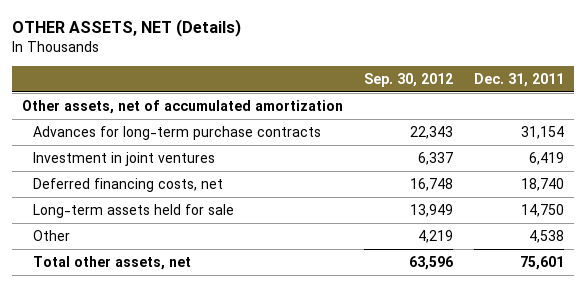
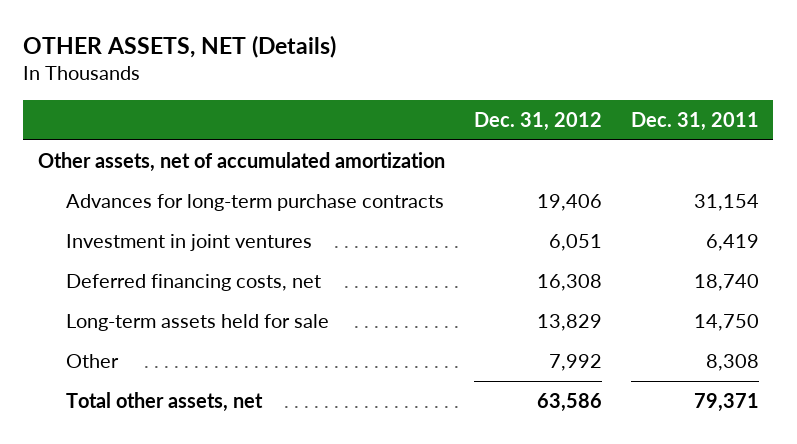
- | Sep. 30, 2012 | Dec. 31, 2011
+ | Dec. 31, 2012 | Dec. 31, 2011
- Other | 4,219 | 4,538
- Total other assets, net | 63,596 | 75,601
+ Other | 7,992 | 8,308
+ Total other assets, net | 63,586 | 79,371

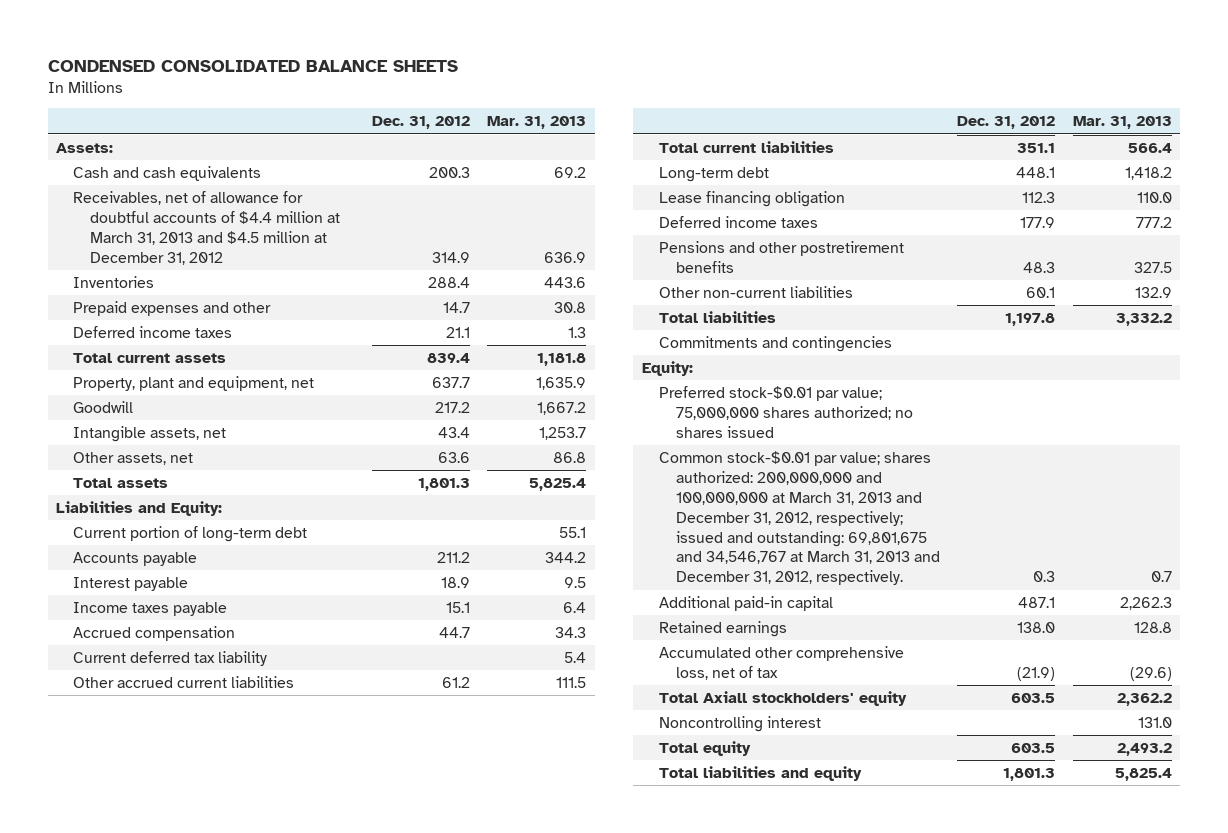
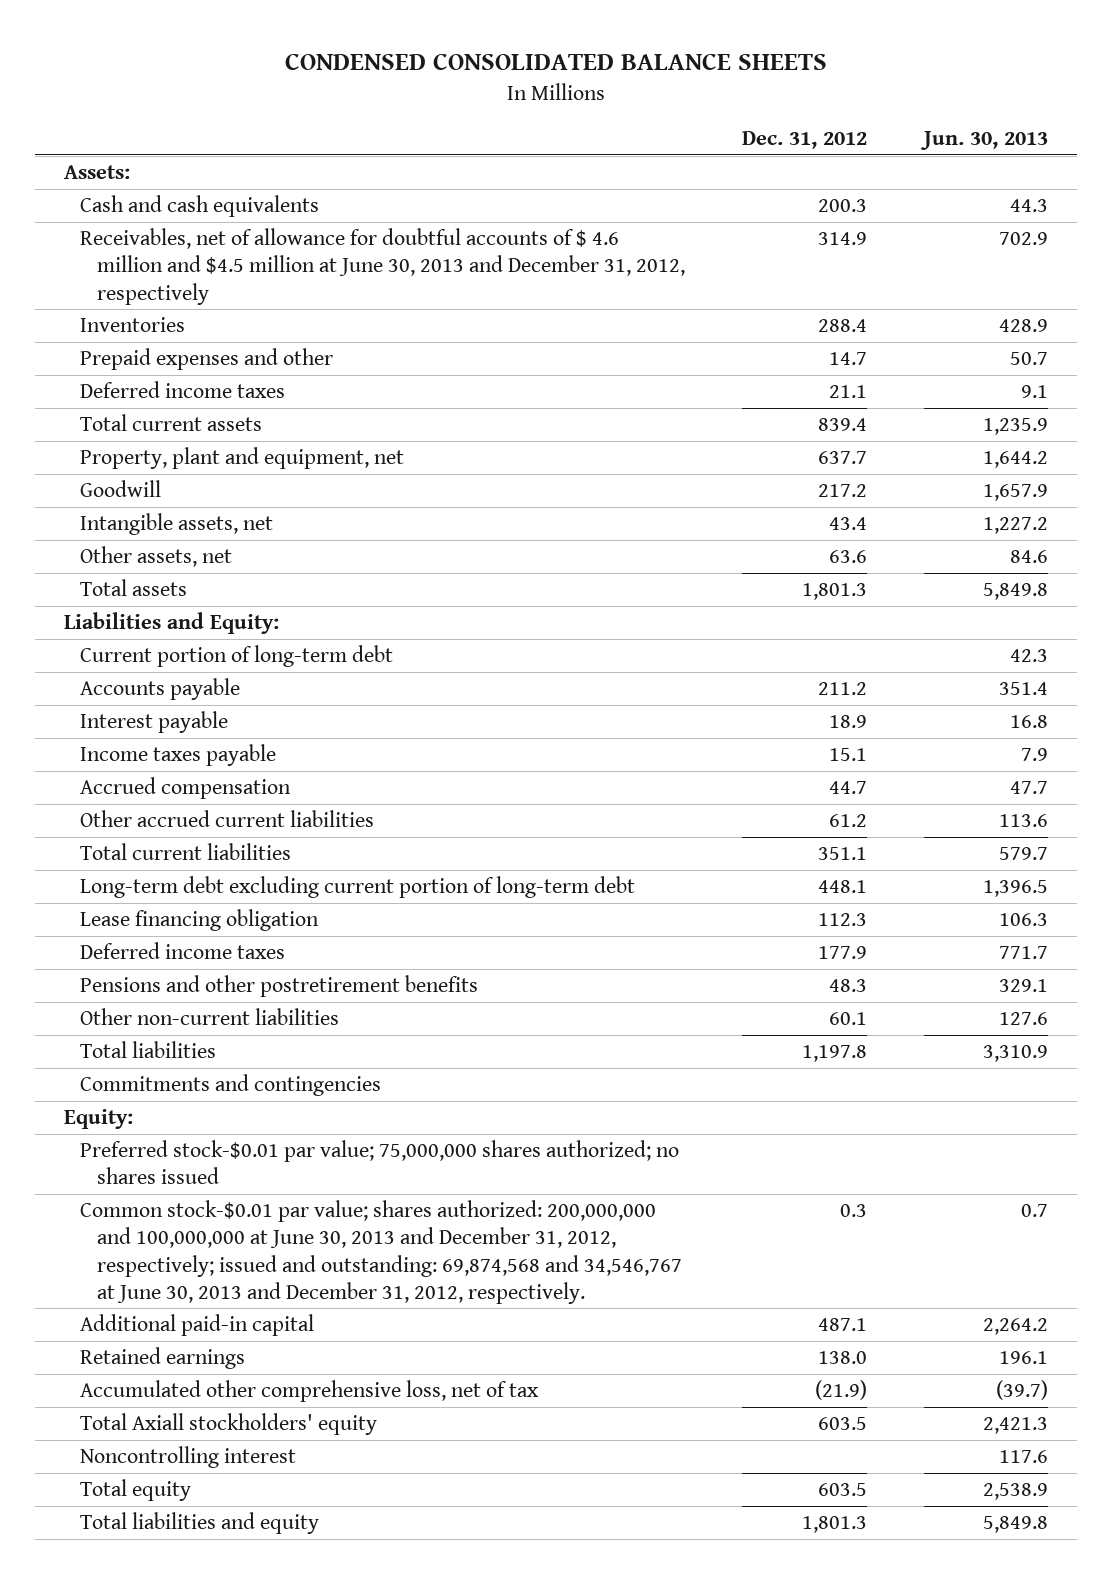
- | Dec. 31, 2012 | Mar. 31, 2013
+ | Dec. 31, 2012 | Jun. 30, 2013
- Receivables, net of allowance for doubtful accounts of $4.4 million at March 31, 2013 and $4.5 million at December 31, 2012 | 314.9 | 636.9
+ Receivables, net of allowance for doubtful accounts of $ 4.6 million and $4.5 million at June 30, 2013 and December 31, 2012, respectively | 314.9 | 702.9
- Current deferred tax liability | | 5.4
- Long-term debt | 448.1 | 1,418.2
+ Long-term debt excluding current portion of long-term debt | 448.1 | 1,396.5
- Common stock-$0.01 par value; shares authorized: 200,000,000 and 100,000,000 at March 31, 2013 and December 31, 2012, respectively; issued and outstanding: 69,801,675 and 34,546,767 at March 31, 2013 and December 31, 2012, respectively. | 0.3 | 0.7
+ Common stock-$0.01 par value; shares authorized: 200,000,000 and 100,000,000 at June 30, 2013 and December 31, 2012, respectively; issued and outstanding: 69,874,568 and 34,546,767 at June 30, 2013 and December 31, 2012, respectively. | 0.3 | 0.7

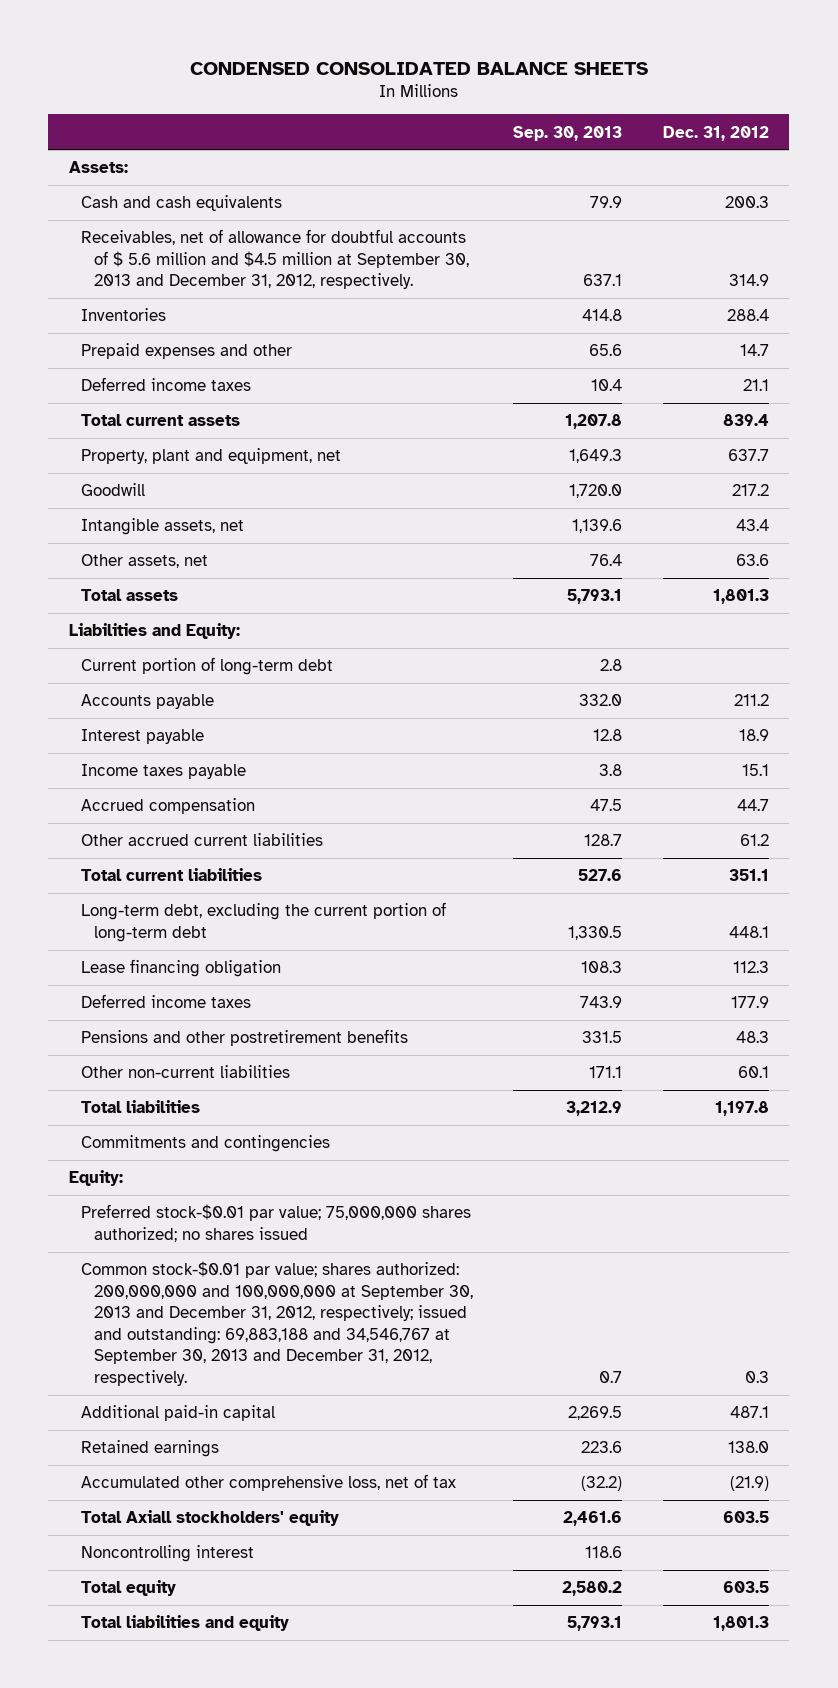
- | Dec. 31, 2012 | Jun. 30, 2013
+ | Sep. 30, 2013 | Dec. 31, 2012
- Receivables, net of allowance for doubtful accounts of $ 4.6 million and $4.5 million at June 30, 2013 and December 31, 2012, respectively | 314.9 | 702.9
+ Receivables, net of allowance for doubtful accounts of $ 5.6 million and $4.5 million at September 30, 2013 and December 31, 2012, respectively. | 637.1 | 314.9
- Long-term debt excluding current portion of long-term debt | 448.1 | 1,396.5
+ Long-term debt, excluding the current portion of long-term debt | 1,330.5 | 448.1
- Common stock-$0.01 par value; shares authorized: 200,000,000 and 100,000,000 at June 30, 2013 and December 31, 2012, respectively; issued and outstanding: 69,874,568 and 34,546,767 at June 30, 2013 and December 31, 2012, respectively. | 0.3 | 0.7
+ Common stock-$0.01 par value; shares authorized: 200,000,000 and 100,000,000 at September 30, 2013 and December 31, 2012, respectively; issued and outstanding: 69,883,188 and 34,546,767 at September 30, 2013 and December 31, 2012, respectively. | 0.7 | 0.3

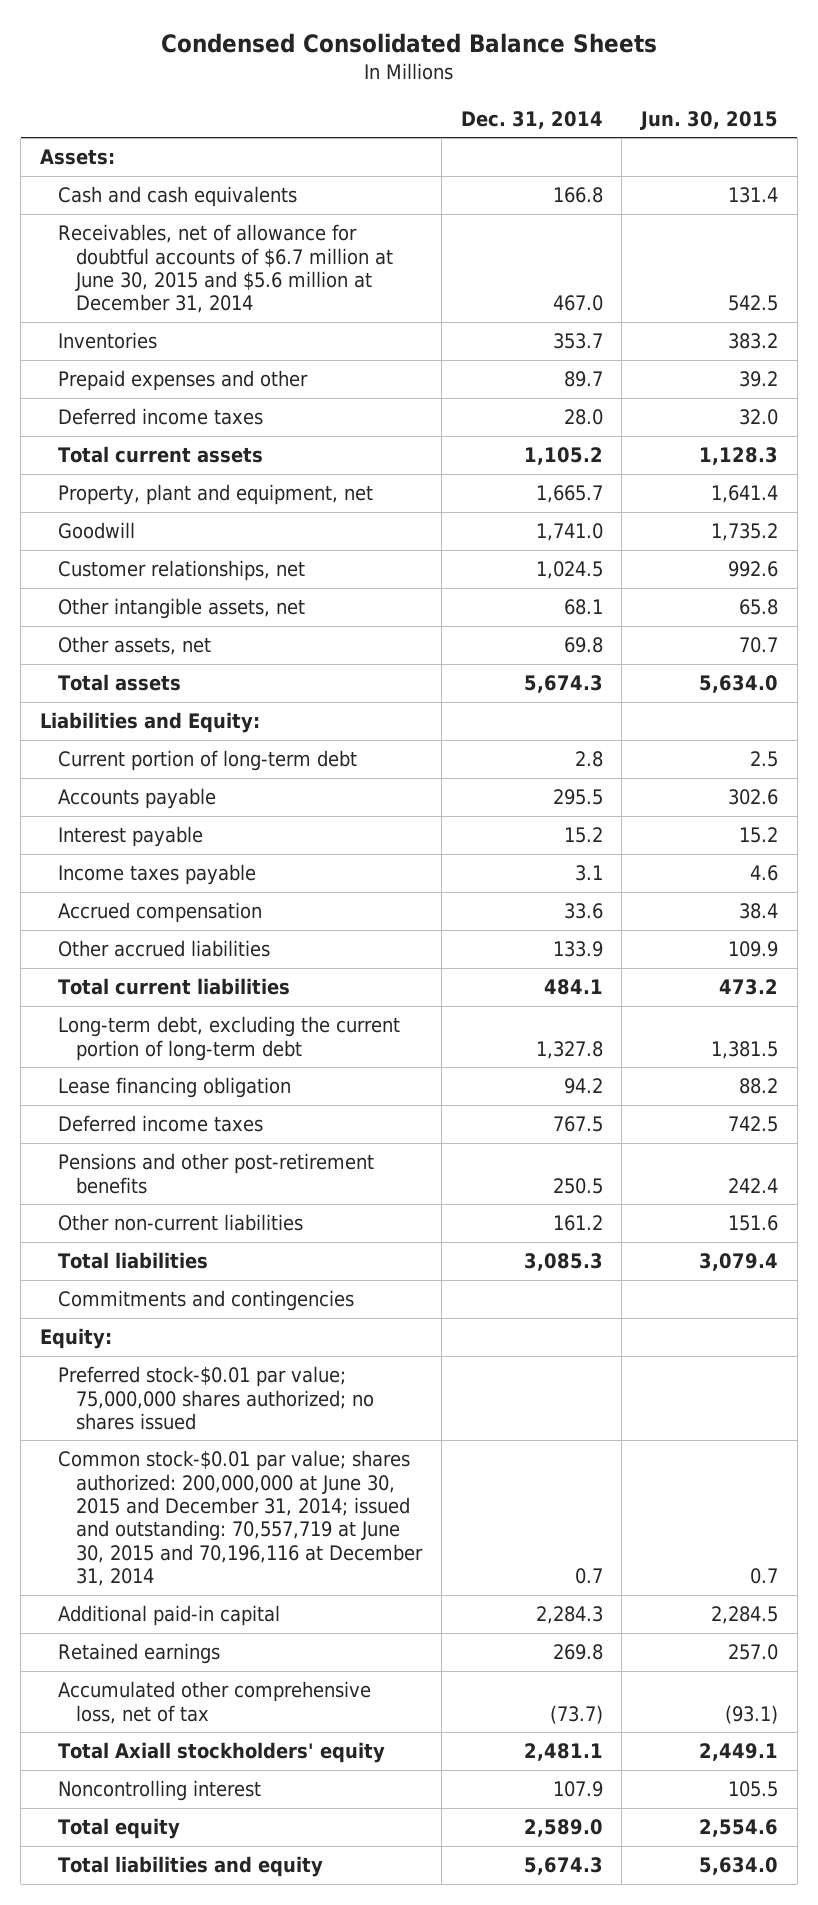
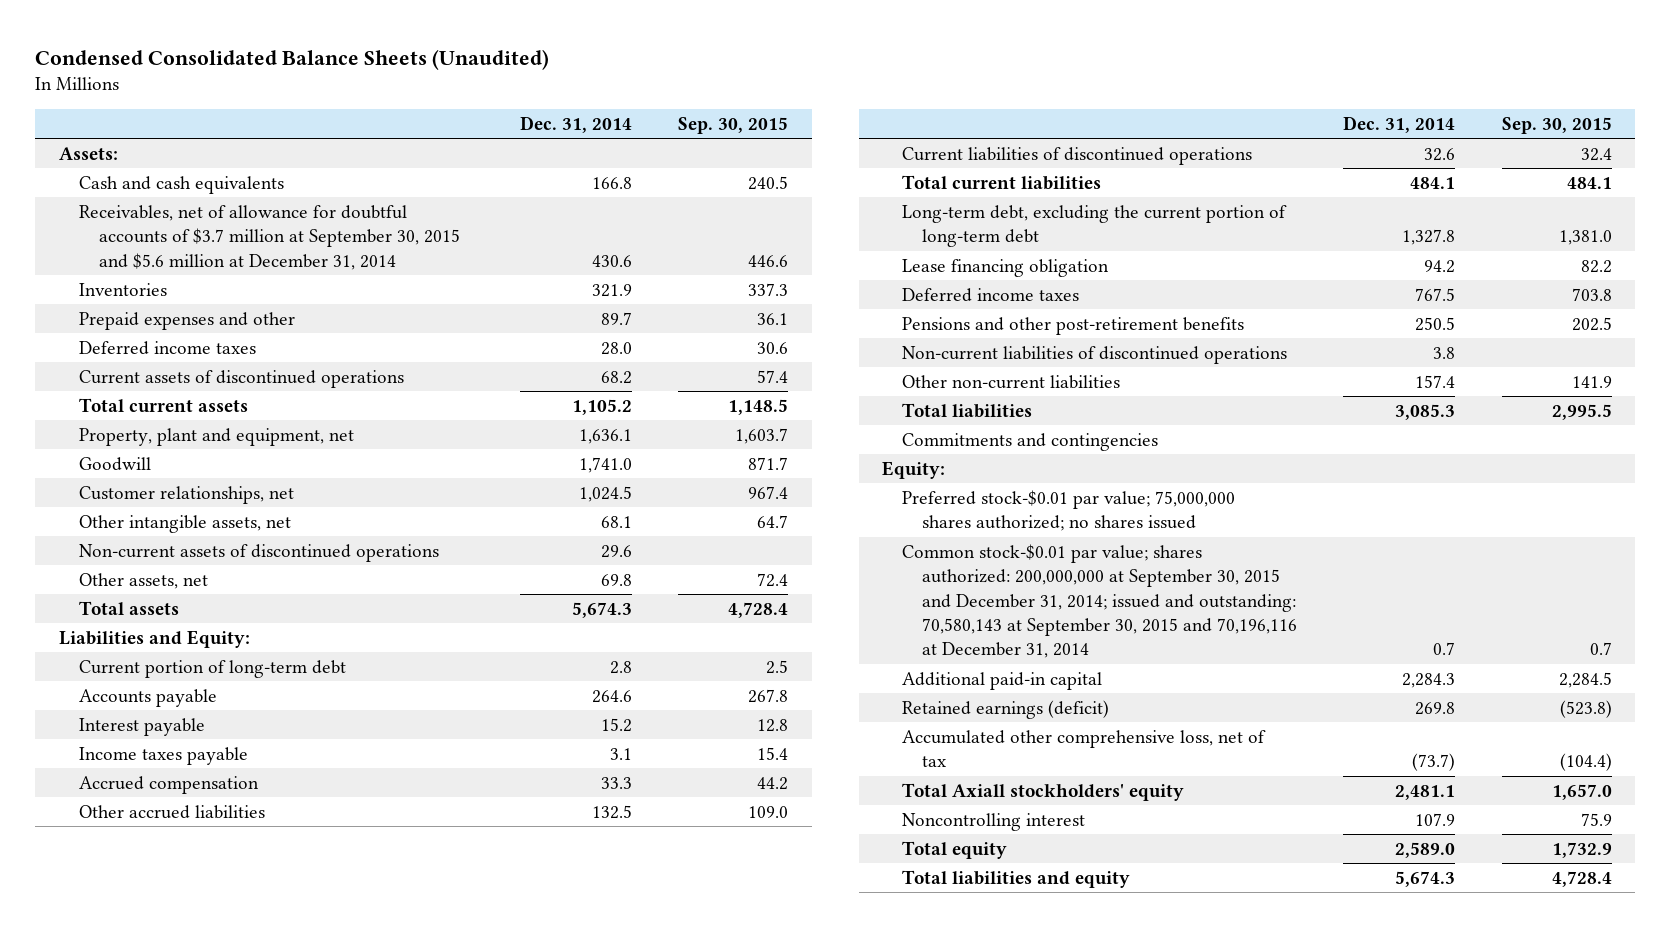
- Condensed Consolidated Balance Sheets
+ Condensed Consolidated Balance Sheets (Unaudited)
- | Dec. 31, 2014 | Jun. 30, 2015
+ | Dec. 31, 2014 | Sep. 30, 2015
- Receivables, net of allowance for doubtful accounts of $6.7 million at June 30, 2015 and $5.6 million at December 31, 2014 | 467.0 | 542.5
- Inventories | 353.7 | 383.2
+ Receivables, net of allowance for doubtful accounts of $3.7 million at September 30, 2015 and $5.6 million at December 31, 2014 | 430.6 | 446.6
+ Inventories | 321.9 | 337.3
+ Current assets of discontinued operations | 68.2 | 57.4
- Property, plant and equipment, net | 1,665.7 | 1,641.4
+ Property, plant and equipment, net | 1,636.1 | 1,603.7
+ Non-current assets of discontinued operations | 29.6 |
- Accounts payable | 295.5 | 302.6
+ Accounts payable | 264.6 | 267.8
- Accrued compensation | 33.6 | 38.4
- Other accrued liabilities | 133.9 | 109.9
+ Accrued compensation | 33.3 | 44.2
+ Other accrued liabilities | 132.5 | 109.0
+ Current liabilities of discontinued operations | 32.6 | 32.4
- Other non-current liabilities | 161.2 | 151.6
+ Non-current liabilities of discontinued operations | 3.8 |
+ Other non-current liabilities | 157.4 | 141.9
- Common stock-$0.01 par value; shares authorized: 200,000,000 at June 30, 2015 and December 31, 2014; issued and outstanding: 70,557,719 at June 30, 2015 and 70,196,116 at December 31, 2014 | 0.7 | 0.7
+ Common stock-$0.01 par value; shares authorized: 200,000,000 at September 30, 2015 and December 31, 2014; issued and outstanding: 70,580,143 at September 30, 2015 and 70,196,116 at December 31, 2014 | 0.7 | 0.7
- Retained earnings | 269.8 | 257.0
+ Retained earnings (deficit) | 269.8 | (523.8)

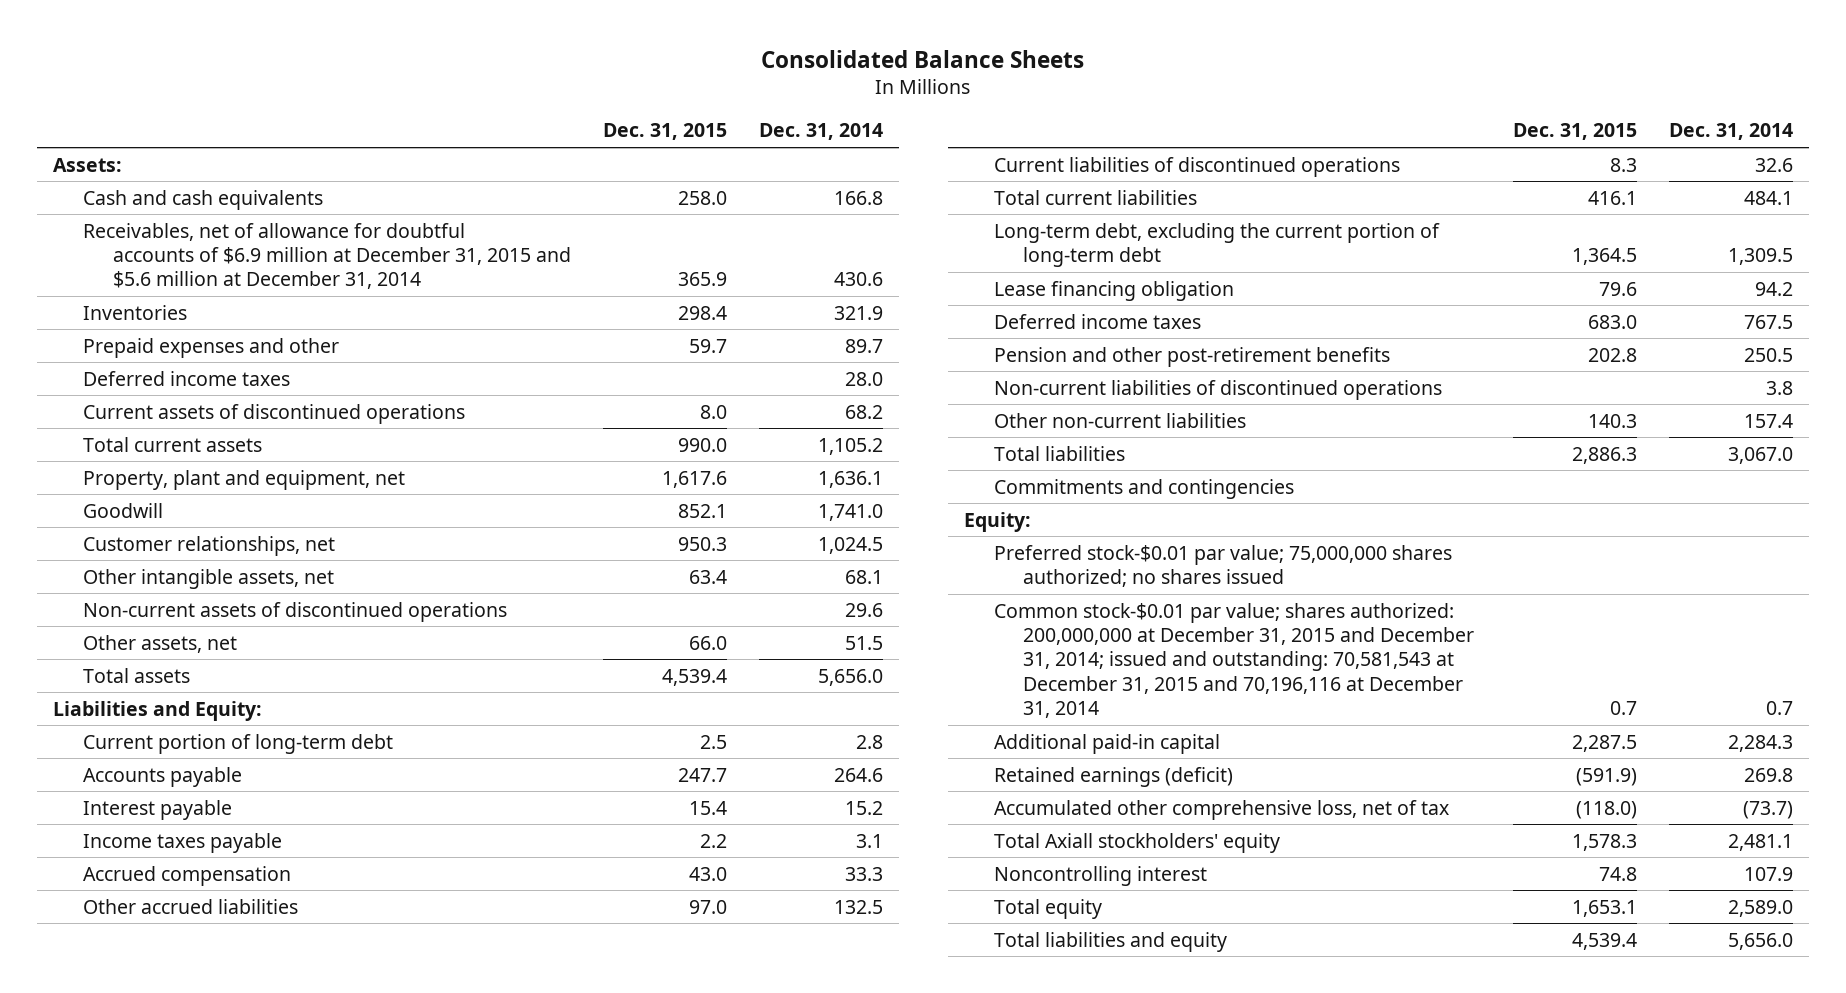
- Condensed Consolidated Balance Sheets (Unaudited)
+ Consolidated Balance Sheets
- | Dec. 31, 2014 | Sep. 30, 2015
+ | Dec. 31, 2015 | Dec. 31, 2014
- Receivables, net of allowance for doubtful accounts of $3.7 million at September 30, 2015 and $5.6 million at December 31, 2014 | 430.6 | 446.6
+ Receivables, net of allowance for doubtful accounts of $6.9 million at December 31, 2015 and $5.6 million at December 31, 2014 | 365.9 | 430.6
- Other assets, net | 69.8 | 72.4
- Total assets | 5,674.3 | 4,728.4
+ Other assets, net | 66.0 | 51.5
+ Total assets | 4,539.4 | 5,656.0
- Long-term debt, excluding the current portion of long-term debt | 1,327.8 | 1,381.0
+ Long-term debt, excluding the current portion of long-term debt | 1,364.5 | 1,309.5
- Pensions and other post-retirement benefits | 250.5 | 202.5
+ Pension and other post-retirement benefits | 202.8 | 250.5
- Total liabilities | 3,085.3 | 2,995.5
+ Total liabilities | 2,886.3 | 3,067.0
- Common stock-$0.01 par value; shares authorized: 200,000,000 at September 30, 2015 and December 31, 2014; issued and outstanding: 70,580,143 at September 30, 2015 and 70,196,116 at December 31, 2014 | 0.7 | 0.7
+ Common stock-$0.01 par value; shares authorized: 200,000,000 at December 31, 2015 and December 31, 2014; issued and outstanding: 70,581,543 at December 31, 2015 and 70,196,116 at December 31, 2014 | 0.7 | 0.7
- Total liabilities and equity | 5,674.3 | 4,728.4
+ Total liabilities and equity | 4,539.4 | 5,656.0

